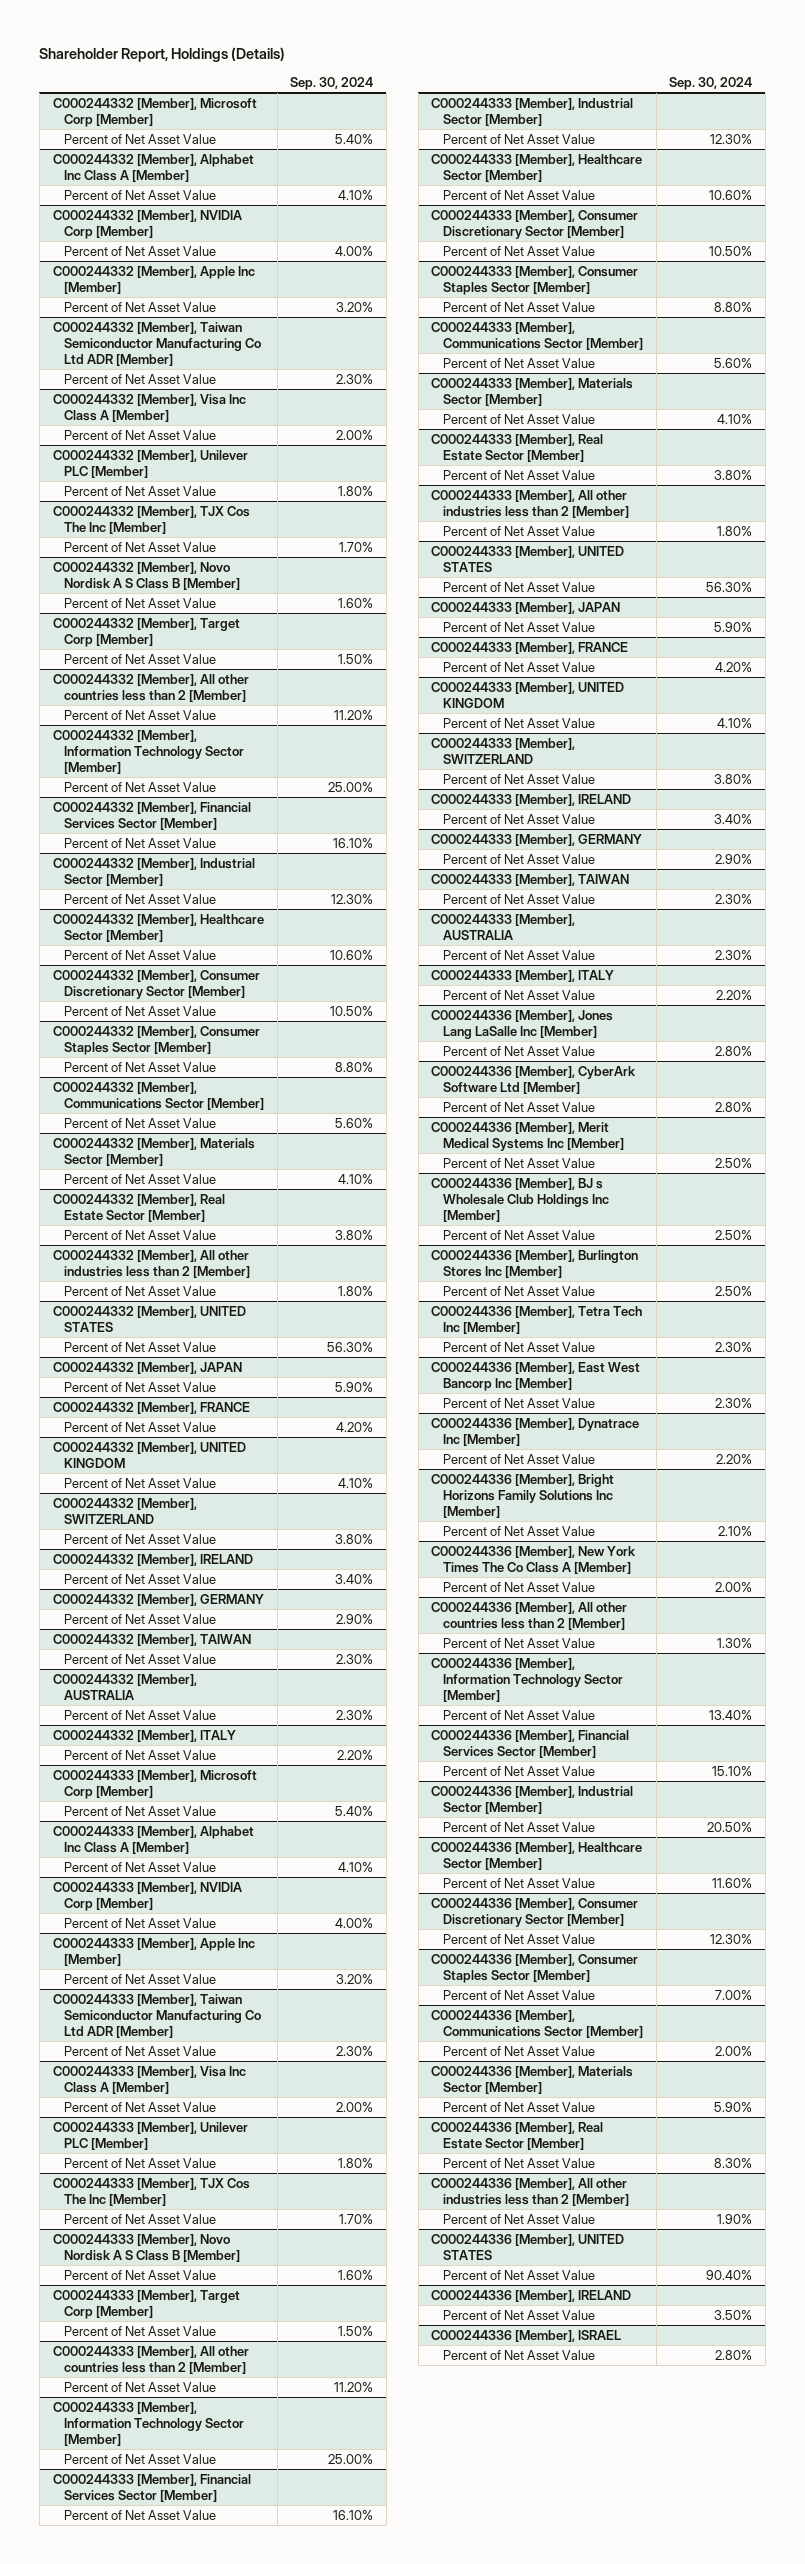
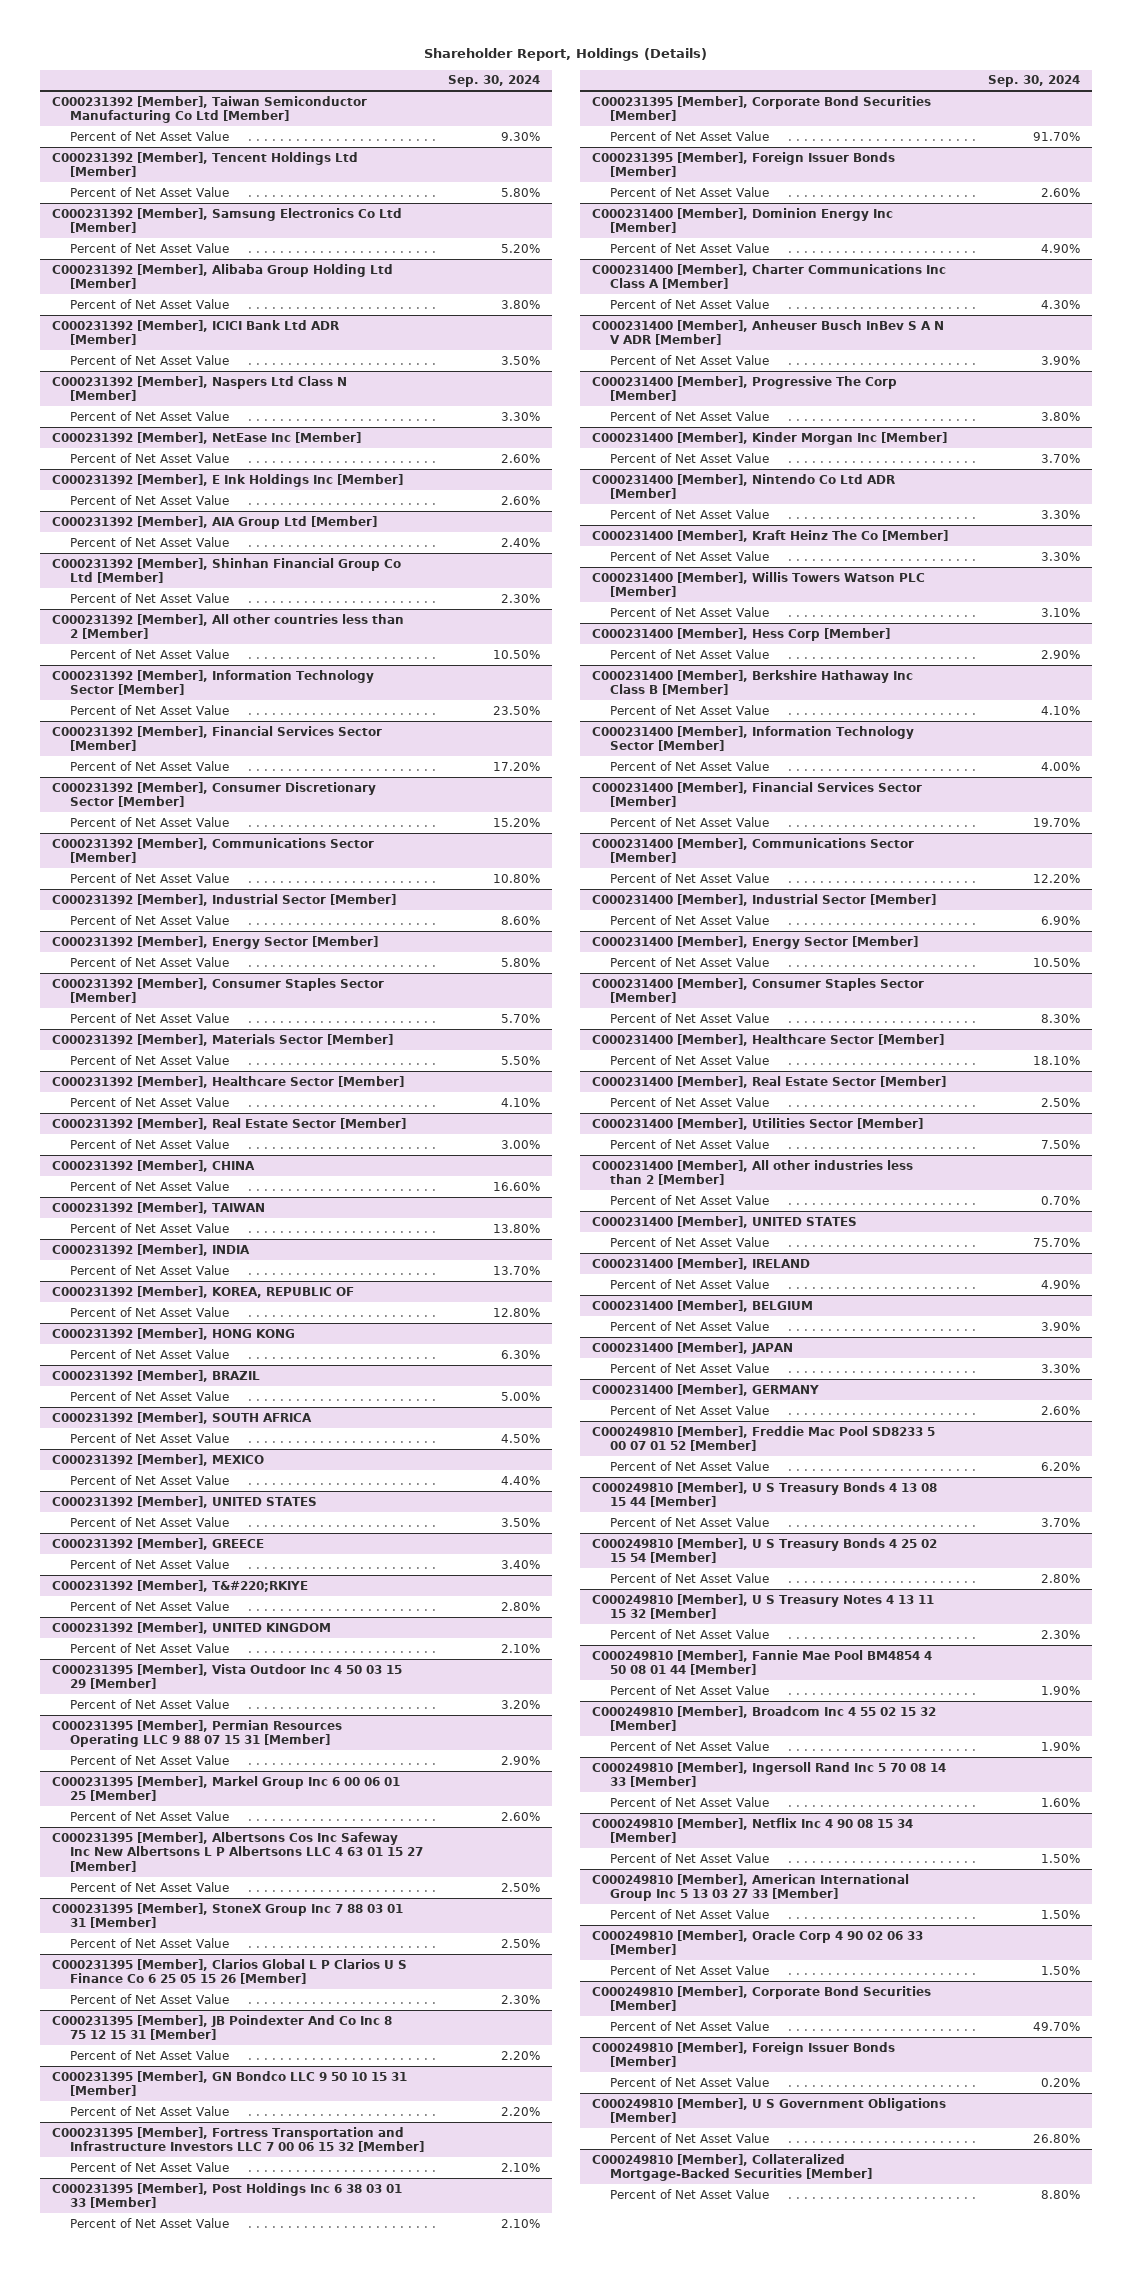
- C000244332 [Member], Microsoft Corp [Member]
- Percent of Net Asset Value | 5.40%
- C000244332 [Member], Alphabet Inc Class A [Member]
- Percent of Net Asset Value | 4.10%
- C000244332 [Member], NVIDIA Corp [Member]
- Percent of Net Asset Value | 4.00%
- C000244332 [Member], Apple Inc [Member]
- Percent of Net Asset Value | 3.20%
- C000244332 [Member], Taiwan Semiconductor Manufacturing Co Ltd ADR [Member]
- Percent of Net Asset Value | 2.30%
- C000244332 [Member], Visa Inc Class A [Member]
- Percent of Net Asset Value | 2.00%
- C000244332 [Member], Unilever PLC [Member]
- Percent of Net Asset Value | 1.80%
- C000244332 [Member], TJX Cos The Inc [Member]
- Percent of Net Asset Value | 1.70%
- C000244332 [Member], Novo Nordisk A S Class B [Member]
- Percent of Net Asset Value | 1.60%
- C000244332 [Member], Target Corp [Member]
- Percent of Net Asset Value | 1.50%
- C000244332 [Member], All other countries less than 2 [Member]
- Percent of Net Asset Value | 11.20%
- C000244332 [Member], Information Technology Sector [Member]
- Percent of Net Asset Value | 25.00%
- C000244332 [Member], Financial Services Sector [Member]
- Percent of Net Asset Value | 16.10%
- C000244332 [Member], Industrial Sector [Member]
- Percent of Net Asset Value | 12.30%
- C000244332 [Member], Healthcare Sector [Member]
- Percent of Net Asset Value | 10.60%
- C000244332 [Member], Consumer Discretionary Sector [Member]
- Percent of Net Asset Value | 10.50%
- C000244332 [Member], Consumer Staples Sector [Member]
- Percent of Net Asset Value | 8.80%
- C000244332 [Member], Communications Sector [Member]
- Percent of Net Asset Value | 5.60%
- C000244332 [Member], Materials Sector [Member]
- Percent of Net Asset Value | 4.10%
- C000244332 [Member], Real Estate Sector [Member]
- Percent of Net Asset Value | 3.80%
- C000244332 [Member], All other industries less than 2 [Member]
- Percent of Net Asset Value | 1.80%
- C000244332 [Member], UNITED STATES
- Percent of Net Asset Value | 56.30%
- C000244332 [Member], JAPAN
- Percent of Net Asset Value | 5.90%
- C000244332 [Member], FRANCE
- Percent of Net Asset Value | 4.20%
- C000244332 [Member], UNITED KINGDOM
- Percent of Net Asset Value | 4.10%
- C000244332 [Member], SWITZERLAND
+ C000231392 [Member], Taiwan Semiconductor Manufacturing Co Ltd [Member]
+ Percent of Net Asset Value | 9.30%
+ C000231392 [Member], Tencent Holdings Ltd [Member]
+ Percent of Net Asset Value | 5.80%
+ C000231392 [Member], Samsung Electronics Co Ltd [Member]
+ Percent of Net Asset Value | 5.20%
+ C000231392 [Member], Alibaba Group Holding Ltd [Member]
- C000244332 [Member], IRELAND
- Percent of Net Asset Value | 3.40%
- C000244332 [Member], GERMANY
- Percent of Net Asset Value | 2.90%
- C000244332 [Member], TAIWAN
- Percent of Net Asset Value | 2.30%
- C000244332 [Member], AUSTRALIA
- Percent of Net Asset Value | 2.30%
- C000244332 [Member], ITALY
- Percent of Net Asset Value | 2.20%
- C000244333 [Member], Microsoft Corp [Member]
- Percent of Net Asset Value | 5.40%
- C000244333 [Member], Alphabet Inc Class A [Member]
- Percent of Net Asset Value | 4.10%
- C000244333 [Member], NVIDIA Corp [Member]
- Percent of Net Asset Value | 4.00%
- C000244333 [Member], Apple Inc [Member]
- Percent of Net Asset Value | 3.20%
- C000244333 [Member], Taiwan Semiconductor Manufacturing Co Ltd ADR [Member]
+ C000231392 [Member], ICICI Bank Ltd ADR [Member]
+ Percent of Net Asset Value | 3.50%
+ C000231392 [Member], Naspers Ltd Class N [Member]
+ Percent of Net Asset Value | 3.30%
+ C000231392 [Member], NetEase Inc [Member]
+ Percent of Net Asset Value | 2.60%
+ C000231392 [Member], E Ink Holdings Inc [Member]
+ Percent of Net Asset Value | 2.60%
+ C000231392 [Member], AIA Group Ltd [Member]
+ Percent of Net Asset Value | 2.40%
+ C000231392 [Member], Shinhan Financial Group Co Ltd [Member]
- C000244333 [Member], Visa Inc Class A [Member]
- Percent of Net Asset Value | 2.00%
- C000244333 [Member], Unilever PLC [Member]
- Percent of Net Asset Value | 1.80%
- C000244333 [Member], TJX Cos The Inc [Member]
- Percent of Net Asset Value | 1.70%
- C000244333 [Member], Novo Nordisk A S Class B [Member]
- Percent of Net Asset Value | 1.60%
- C000244333 [Member], Target Corp [Member]
- Percent of Net Asset Value | 1.50%
- C000244333 [Member], All other countries less than 2 [Member]
- Percent of Net Asset Value | 11.20%
- C000244333 [Member], Information Technology Sector [Member]
- Percent of Net Asset Value | 25.00%
- C000244333 [Member], Financial Services Sector [Member]
- Percent of Net Asset Value | 16.10%
- C000244333 [Member], Industrial Sector [Member]
- Percent of Net Asset Value | 12.30%
- C000244333 [Member], Healthcare Sector [Member]
- Percent of Net Asset Value | 10.60%
- C000244333 [Member], Consumer Discretionary Sector [Member]
+ C000231392 [Member], All other countries less than 2 [Member]
- C000244333 [Member], Consumer Staples Sector [Member]
- Percent of Net Asset Value | 8.80%
- C000244333 [Member], Communications Sector [Member]
- Percent of Net Asset Value | 5.60%
- C000244333 [Member], Materials Sector [Member]
- Percent of Net Asset Value | 4.10%
- C000244333 [Member], Real Estate Sector [Member]
- Percent of Net Asset Value | 3.80%
- C000244333 [Member], All other industries less than 2 [Member]
- Percent of Net Asset Value | 1.80%
- C000244333 [Member], UNITED STATES
- Percent of Net Asset Value | 56.30%
- C000244333 [Member], JAPAN
- Percent of Net Asset Value | 5.90%
- C000244333 [Member], FRANCE
- Percent of Net Asset Value | 4.20%
- C000244333 [Member], UNITED KINGDOM
+ C000231392 [Member], Information Technology Sector [Member]
+ Percent of Net Asset Value | 23.50%
+ C000231392 [Member], Financial Services Sector [Member]
+ Percent of Net Asset Value | 17.20%
+ C000231392 [Member], Consumer Discretionary Sector [Member]
+ Percent of Net Asset Value | 15.20%
+ C000231392 [Member], Communications Sector [Member]
+ Percent of Net Asset Value | 10.80%
+ C000231392 [Member], Industrial Sector [Member]
+ Percent of Net Asset Value | 8.60%
+ C000231392 [Member], Energy Sector [Member]
+ Percent of Net Asset Value | 5.80%
+ C000231392 [Member], Consumer Staples Sector [Member]
+ Percent of Net Asset Value | 5.70%
+ C000231392 [Member], Materials Sector [Member]
+ Percent of Net Asset Value | 5.50%
+ C000231392 [Member], Healthcare Sector [Member]
- C000244333 [Member], SWITZERLAND
- Percent of Net Asset Value | 3.80%
- C000244333 [Member], IRELAND
+ C000231392 [Member], Real Estate Sector [Member]
+ Percent of Net Asset Value | 3.00%
+ C000231392 [Member], CHINA
+ Percent of Net Asset Value | 16.60%
+ C000231392 [Member], TAIWAN
+ Percent of Net Asset Value | 13.80%
+ C000231392 [Member], INDIA
+ Percent of Net Asset Value | 13.70%
+ C000231392 [Member], KOREA, REPUBLIC OF
+ Percent of Net Asset Value | 12.80%
+ C000231392 [Member], HONG KONG
+ Percent of Net Asset Value | 6.30%
+ C000231392 [Member], BRAZIL
+ Percent of Net Asset Value | 5.00%
+ C000231392 [Member], SOUTH AFRICA
+ Percent of Net Asset Value | 4.50%
+ C000231392 [Member], MEXICO
+ Percent of Net Asset Value | 4.40%
+ C000231392 [Member], UNITED STATES
+ Percent of Net Asset Value | 3.50%
+ C000231392 [Member], GREECE
- C000244333 [Member], GERMANY
- Percent of Net Asset Value | 2.90%
- C000244333 [Member], TAIWAN
- Percent of Net Asset Value | 2.30%
- C000244333 [Member], AUSTRALIA
- Percent of Net Asset Value | 2.30%
- C000244333 [Member], ITALY
- Percent of Net Asset Value | 2.20%
- C000244336 [Member], Jones Lang LaSalle Inc [Member]
- Percent of Net Asset Value | 2.80%
- C000244336 [Member], CyberArk Software Ltd [Member]
+ C000231392 [Member], T&#220;RKIYE
- C000244336 [Member], Merit Medical Systems Inc [Member]
- Percent of Net Asset Value | 2.50%
- C000244336 [Member], BJ s Wholesale Club Holdings Inc [Member]
+ C000231392 [Member], UNITED KINGDOM
+ Percent of Net Asset Value | 2.10%
+ C000231395 [Member], Vista Outdoor Inc 4 50 03 15 29 [Member]
+ Percent of Net Asset Value | 3.20%
+ C000231395 [Member], Permian Resources Operating LLC 9 88 07 15 31 [Member]
+ Percent of Net Asset Value | 2.90%
+ C000231395 [Member], Markel Group Inc 6 00 06 01 25 [Member]
+ Percent of Net Asset Value | 2.60%
+ C000231395 [Member], Albertsons Cos Inc Safeway Inc New Albertsons L P Albertsons LLC 4 63 01 15 27 [Member]
- C000244336 [Member], Burlington Stores Inc [Member]
+ C000231395 [Member], StoneX Group Inc 7 88 03 01 31 [Member]
- C000244336 [Member], Tetra Tech Inc [Member]
- Percent of Net Asset Value | 2.30%
- C000244336 [Member], East West Bancorp Inc [Member]
+ C000231395 [Member], Clarios Global L P Clarios U S Finance Co 6 25 05 15 26 [Member]
- C000244336 [Member], Dynatrace Inc [Member]
+ C000231395 [Member], JB Poindexter And Co Inc 8 75 12 15 31 [Member]
- C000244336 [Member], Bright Horizons Family Solutions Inc [Member]
+ C000231395 [Member], GN Bondco LLC 9 50 10 15 31 [Member]
+ Percent of Net Asset Value | 2.20%
+ C000231395 [Member], Fortress Transportation and Infrastructure Investors LLC 7 00 06 15 32 [Member]
- C000244336 [Member], New York Times The Co Class A [Member]
- Percent of Net Asset Value | 2.00%
- C000244336 [Member], All other countries less than 2 [Member]
- Percent of Net Asset Value | 1.30%
- C000244336 [Member], Information Technology Sector [Member]
- Percent of Net Asset Value | 13.40%
- C000244336 [Member], Financial Services Sector [Member]
- Percent of Net Asset Value | 15.10%
- C000244336 [Member], Industrial Sector [Member]
- Percent of Net Asset Value | 20.50%
- C000244336 [Member], Healthcare Sector [Member]
- Percent of Net Asset Value | 11.60%
- C000244336 [Member], Consumer Discretionary Sector [Member]
- Percent of Net Asset Value | 12.30%
- C000244336 [Member], Consumer Staples Sector [Member]
- Percent of Net Asset Value | 7.00%
- C000244336 [Member], Communications Sector [Member]
- Percent of Net Asset Value | 2.00%
- C000244336 [Member], Materials Sector [Member]
- Percent of Net Asset Value | 5.90%
- C000244336 [Member], Real Estate Sector [Member]
+ C000231395 [Member], Post Holdings Inc 6 38 03 01 33 [Member]
+ Percent of Net Asset Value | 2.10%
+ C000231395 [Member], Corporate Bond Securities [Member]
+ Percent of Net Asset Value | 91.70%
+ C000231395 [Member], Foreign Issuer Bonds [Member]
+ Percent of Net Asset Value | 2.60%
+ C000231400 [Member], Dominion Energy Inc [Member]
+ Percent of Net Asset Value | 4.90%
+ C000231400 [Member], Charter Communications Inc Class A [Member]
+ Percent of Net Asset Value | 4.30%
+ C000231400 [Member], Anheuser Busch InBev S A N V ADR [Member]
+ Percent of Net Asset Value | 3.90%
+ C000231400 [Member], Progressive The Corp [Member]
+ Percent of Net Asset Value | 3.80%
+ C000231400 [Member], Kinder Morgan Inc [Member]
+ Percent of Net Asset Value | 3.70%
+ C000231400 [Member], Nintendo Co Ltd ADR [Member]
+ Percent of Net Asset Value | 3.30%
+ C000231400 [Member], Kraft Heinz The Co [Member]
+ Percent of Net Asset Value | 3.30%
+ C000231400 [Member], Willis Towers Watson PLC [Member]
+ Percent of Net Asset Value | 3.10%
+ C000231400 [Member], Hess Corp [Member]
+ Percent of Net Asset Value | 2.90%
+ C000231400 [Member], Berkshire Hathaway Inc Class B [Member]
+ Percent of Net Asset Value | 4.10%
+ C000231400 [Member], Information Technology Sector [Member]
+ Percent of Net Asset Value | 4.00%
+ C000231400 [Member], Financial Services Sector [Member]
+ Percent of Net Asset Value | 19.70%
+ C000231400 [Member], Communications Sector [Member]
+ Percent of Net Asset Value | 12.20%
+ C000231400 [Member], Industrial Sector [Member]
+ Percent of Net Asset Value | 6.90%
+ C000231400 [Member], Energy Sector [Member]
+ Percent of Net Asset Value | 10.50%
+ C000231400 [Member], Consumer Staples Sector [Member]
- C000244336 [Member], All other industries less than 2 [Member]
- Percent of Net Asset Value | 1.90%
- C000244336 [Member], UNITED STATES
- Percent of Net Asset Value | 90.40%
- C000244336 [Member], IRELAND
- Percent of Net Asset Value | 3.50%
- C000244336 [Member], ISRAEL
+ C000231400 [Member], Healthcare Sector [Member]
+ Percent of Net Asset Value | 18.10%
+ C000231400 [Member], Real Estate Sector [Member]
+ Percent of Net Asset Value | 2.50%
+ C000231400 [Member], Utilities Sector [Member]
+ Percent of Net Asset Value | 7.50%
+ C000231400 [Member], All other industries less than 2 [Member]
+ Percent of Net Asset Value | 0.70%
+ C000231400 [Member], UNITED STATES
+ Percent of Net Asset Value | 75.70%
+ C000231400 [Member], IRELAND
+ Percent of Net Asset Value | 4.90%
+ C000231400 [Member], BELGIUM
+ Percent of Net Asset Value | 3.90%
+ C000231400 [Member], JAPAN
+ Percent of Net Asset Value | 3.30%
+ C000231400 [Member], GERMANY
+ Percent of Net Asset Value | 2.60%
+ C000249810 [Member], Freddie Mac Pool SD8233 5 00 07 01 52 [Member]
+ Percent of Net Asset Value | 6.20%
+ C000249810 [Member], U S Treasury Bonds 4 13 08 15 44 [Member]
+ Percent of Net Asset Value | 3.70%
+ C000249810 [Member], U S Treasury Bonds 4 25 02 15 54 [Member]
+ C000249810 [Member], U S Treasury Notes 4 13 11 15 32 [Member]
+ Percent of Net Asset Value | 2.30%
+ C000249810 [Member], Fannie Mae Pool BM4854 4 50 08 01 44 [Member]
+ Percent of Net Asset Value | 1.90%
+ C000249810 [Member], Broadcom Inc 4 55 02 15 32 [Member]
+ Percent of Net Asset Value | 1.90%
+ C000249810 [Member], Ingersoll Rand Inc 5 70 08 14 33 [Member]
+ Percent of Net Asset Value | 1.60%
+ C000249810 [Member], Netflix Inc 4 90 08 15 34 [Member]
+ Percent of Net Asset Value | 1.50%
+ C000249810 [Member], American International Group Inc 5 13 03 27 33 [Member]
+ Percent of Net Asset Value | 1.50%
+ C000249810 [Member], Oracle Corp 4 90 02 06 33 [Member]
+ Percent of Net Asset Value | 1.50%
+ C000249810 [Member], Corporate Bond Securities [Member]
+ Percent of Net Asset Value | 49.70%
+ C000249810 [Member], Foreign Issuer Bonds [Member]
+ Percent of Net Asset Value | 0.20%
+ C000249810 [Member], U S Government Obligations [Member]
+ Percent of Net Asset Value | 26.80%
+ C000249810 [Member], Collateralized Mortgage-Backed Securities [Member]
+ Percent of Net Asset Value | 8.80%

